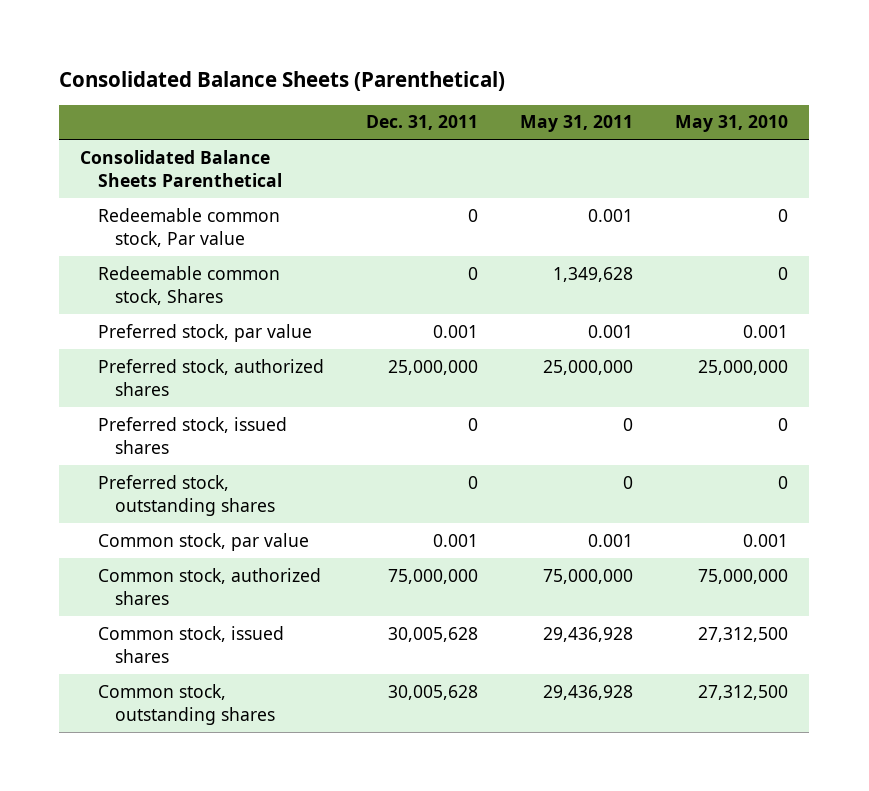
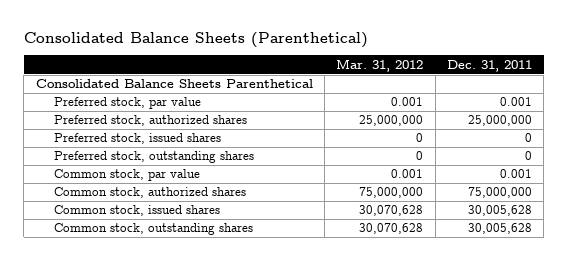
- | Dec. 31, 2011 | May 31, 2011 | May 31, 2010
+ | Mar. 31, 2012 | Dec. 31, 2011
- Redeemable common stock, Par value | 0 | 0.001 | 0
- Redeemable common stock, Shares | 0 | 1,349,628 | 0

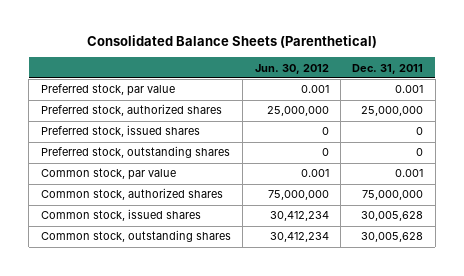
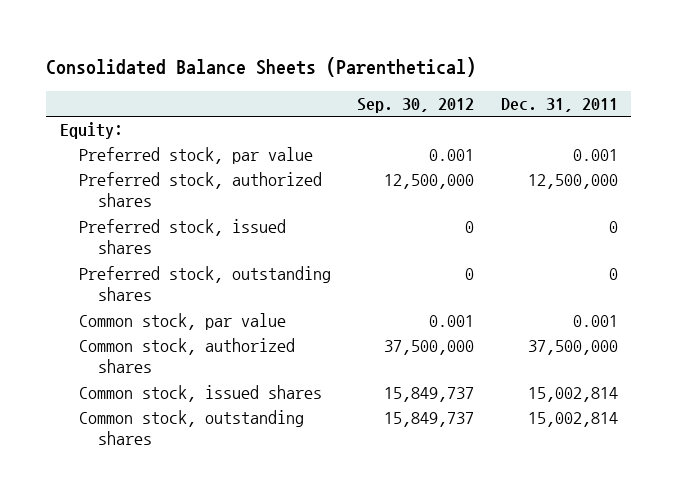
- | Jun. 30, 2012 | Dec. 31, 2011
+ | Sep. 30, 2012 | Dec. 31, 2011
+ Equity:
- Preferred stock, authorized shares | 25,000,000 | 25,000,000
+ Preferred stock, authorized shares | 12,500,000 | 12,500,000
- Common stock, authorized shares | 75,000,000 | 75,000,000
- Common stock, issued shares | 30,412,234 | 30,005,628
- Common stock, outstanding shares | 30,412,234 | 30,005,628
+ Common stock, authorized shares | 37,500,000 | 37,500,000
+ Common stock, issued shares | 15,849,737 | 15,002,814
+ Common stock, outstanding shares | 15,849,737 | 15,002,814

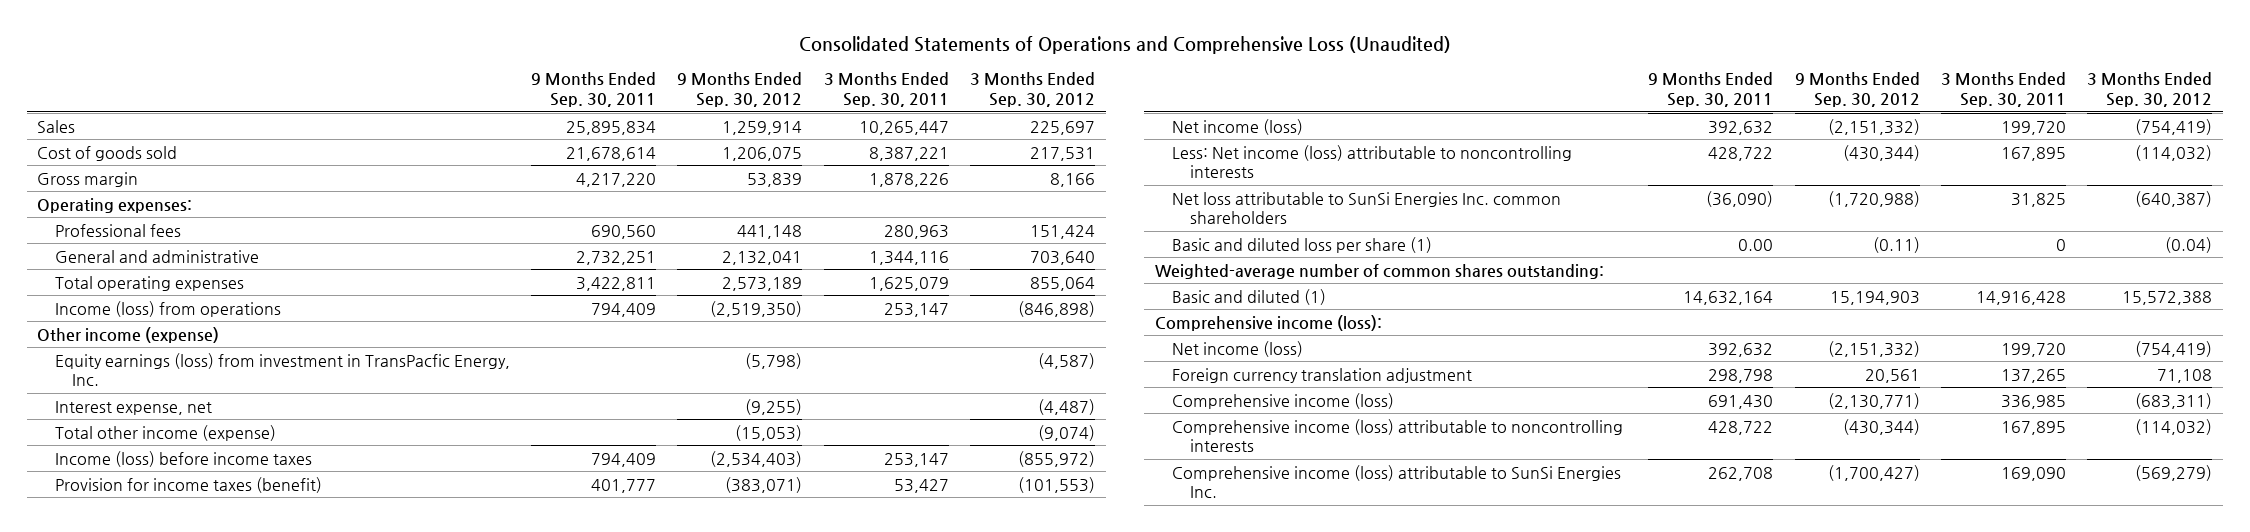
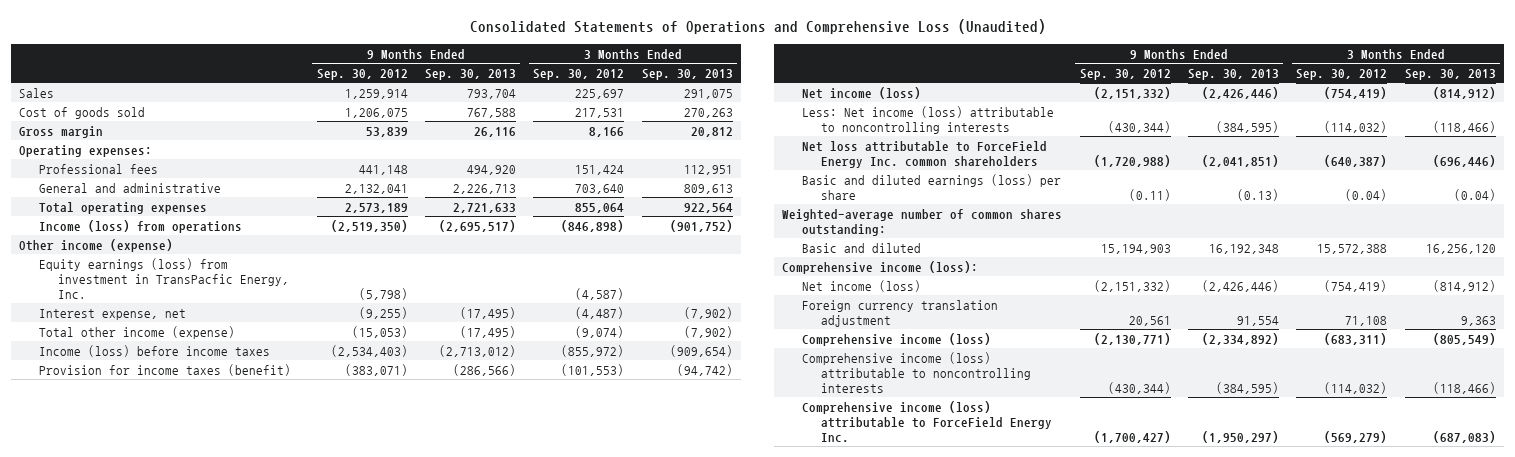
- | 9 Months Ended Sep. 30, 2011 | 9 Months Ended Sep. 30, 2012 | 3 Months Ended Sep. 30, 2011 | 3 Months Ended Sep. 30, 2012
+ | 9 Months Ended Sep. 30, 2012 | 9 Months Ended Sep. 30, 2013 | 3 Months Ended Sep. 30, 2012 | 3 Months Ended Sep. 30, 2013
- Net loss attributable to SunSi Energies Inc. common shareholders | (36,090) | (1,720,988) | 31,825 | (640,387)
- Basic and diluted loss per share (1) | 0.00 | (0.11) | 0 | (0.04)
+ Net loss attributable to ForceField Energy Inc. common shareholders | (1,720,988) | (2,041,851) | (640,387) | (696,446)
+ Basic and diluted earnings (loss) per share | (0.11) | (0.13) | (0.04) | (0.04)
- Basic and diluted (1) | 14,632,164 | 15,194,903 | 14,916,428 | 15,572,388
+ Basic and diluted | 15,194,903 | 16,192,348 | 15,572,388 | 16,256,120
- Comprehensive income (loss) attributable to SunSi Energies Inc. | 262,708 | (1,700,427) | 169,090 | (569,279)
+ Comprehensive income (loss) attributable to ForceField Energy Inc. | (1,700,427) | (1,950,297) | (569,279) | (687,083)

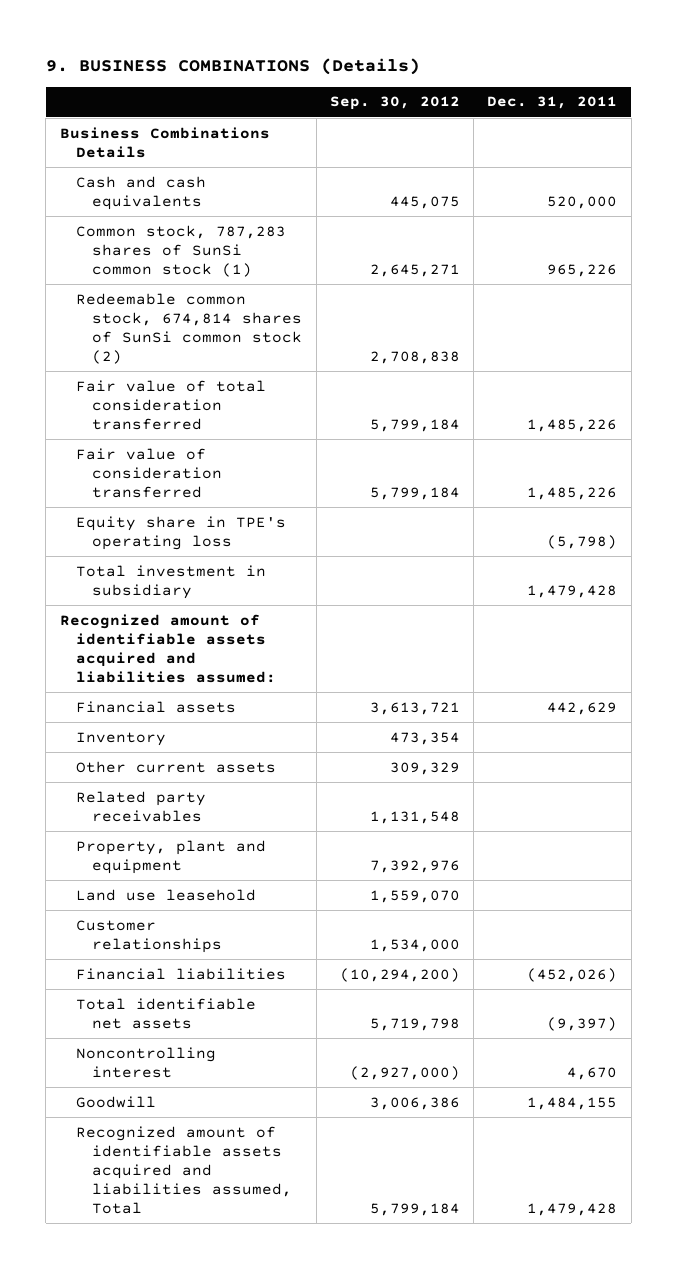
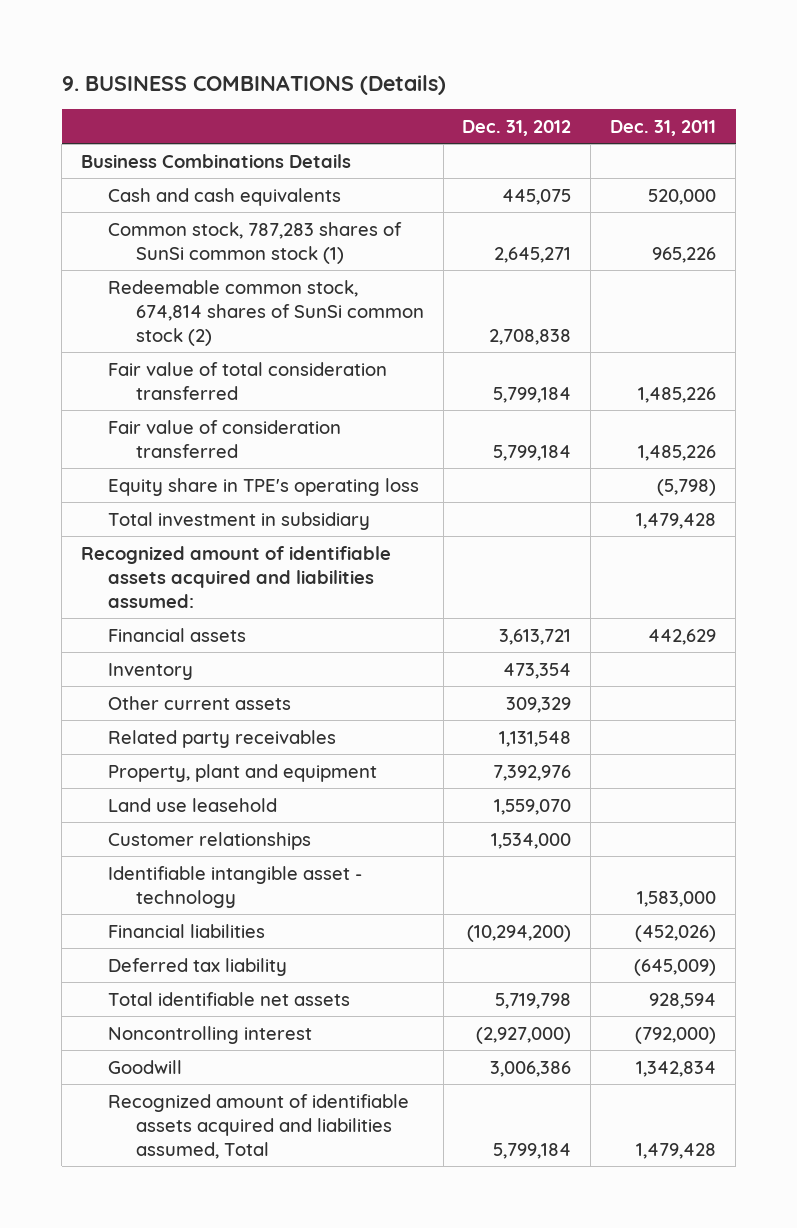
- | Sep. 30, 2012 | Dec. 31, 2011
+ | Dec. 31, 2012 | Dec. 31, 2011
+ Identifiable intangible asset - technology | | 1,583,000
- Total identifiable net assets | 5,719,798 | (9,397)
- Noncontrolling interest | (2,927,000) | 4,670
- Goodwill | 3,006,386 | 1,484,155
+ Deferred tax liability | | (645,009)
+ Total identifiable net assets | 5,719,798 | 928,594
+ Noncontrolling interest | (2,927,000) | (792,000)
+ Goodwill | 3,006,386 | 1,342,834

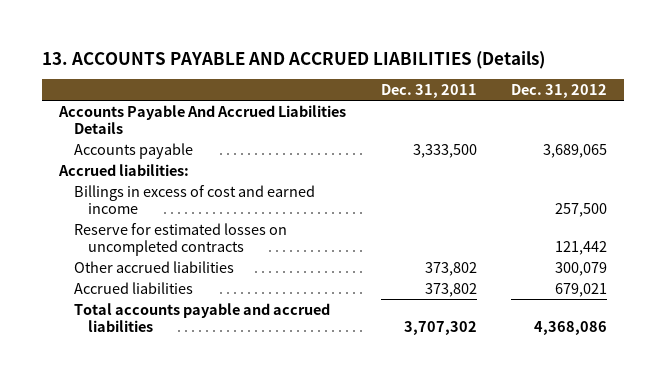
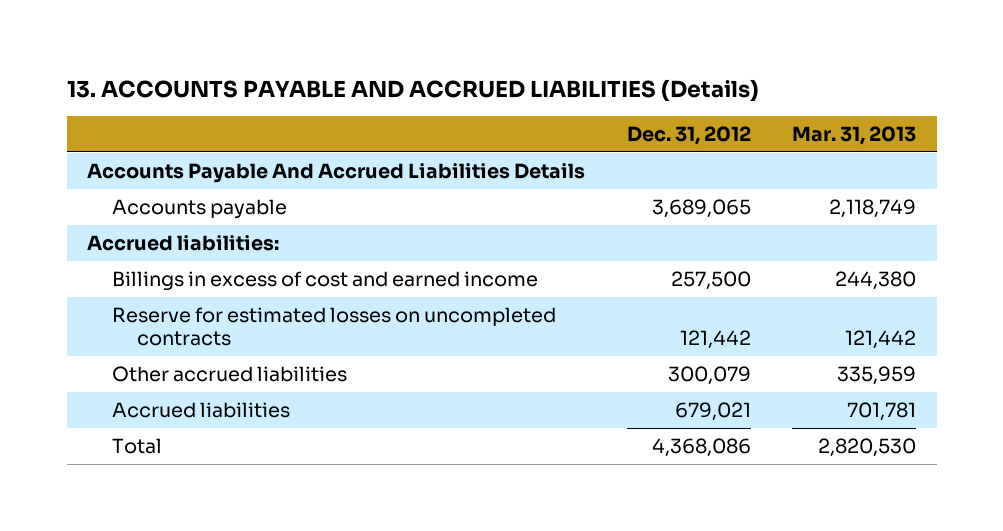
- | Dec. 31, 2011 | Dec. 31, 2012
+ | Dec. 31, 2012 | Mar. 31, 2013
- Total accounts payable and accrued liabilities | 3,707,302 | 4,368,086
+ Total | 4,368,086 | 2,820,530

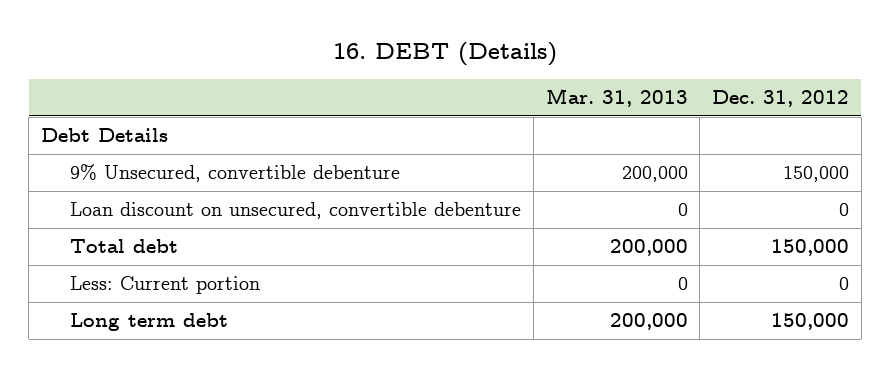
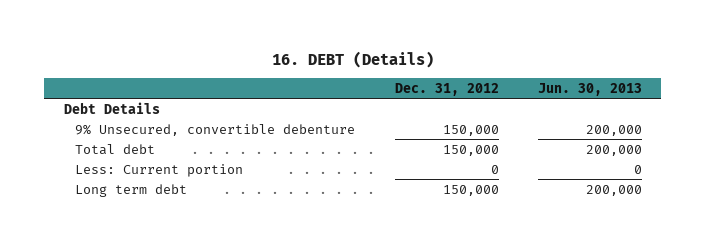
- | Mar. 31, 2013 | Dec. 31, 2012
+ | Dec. 31, 2012 | Jun. 30, 2013
- Loan discount on unsecured, convertible debenture | 0 | 0

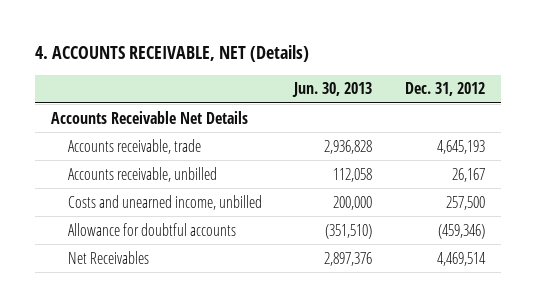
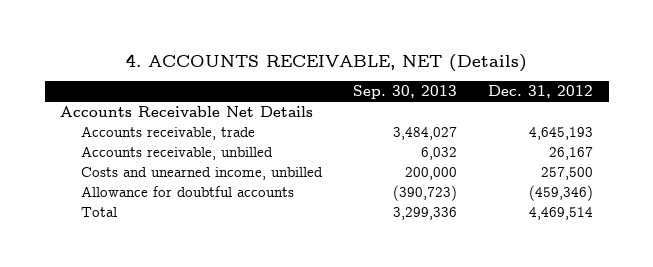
- | Jun. 30, 2013 | Dec. 31, 2012
+ | Sep. 30, 2013 | Dec. 31, 2012
- Net Receivables | 2,897,376 | 4,469,514
+ Total | 3,299,336 | 4,469,514

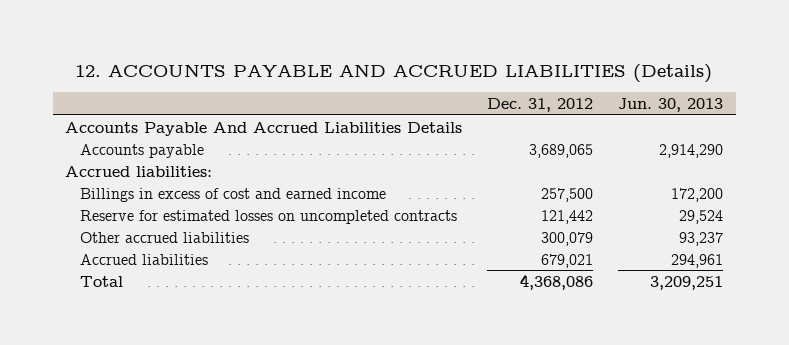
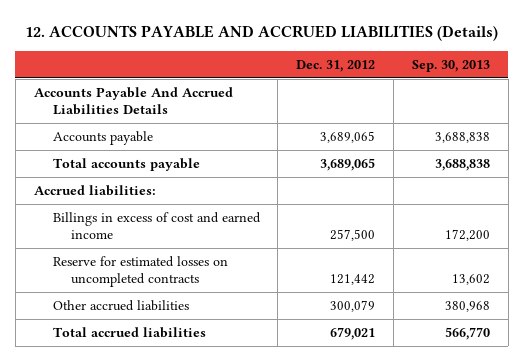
- | Dec. 31, 2012 | Jun. 30, 2013
+ | Dec. 31, 2012 | Sep. 30, 2013
+ Total accounts payable | 3,689,065 | 3,688,838
- Accrued liabilities | 679,021 | 294,961
- Total | 4,368,086 | 3,209,251
+ Total accrued liabilities | 679,021 | 566,770

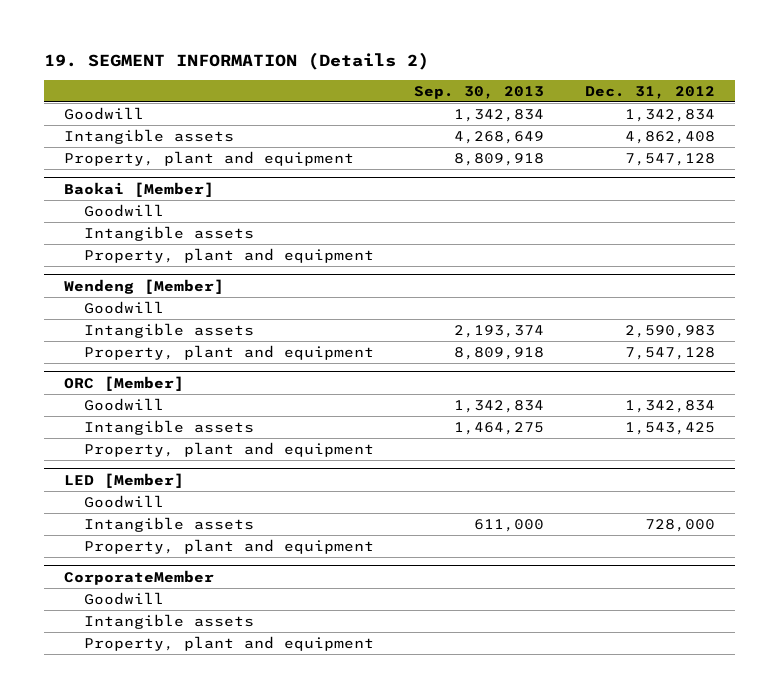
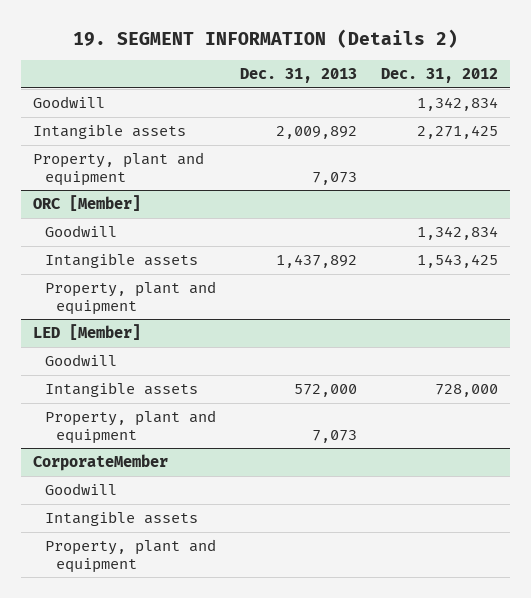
- | Sep. 30, 2013 | Dec. 31, 2012
+ | Dec. 31, 2013 | Dec. 31, 2012
- Intangible assets | 4,268,649 | 4,862,408
- Property, plant and equipment | 8,809,918 | 7,547,128
- Baokai [Member]
- Goodwill
- Intangible assets
+ Intangible assets | 2,009,892 | 2,271,425
- Wendeng [Member]
- Goodwill
- Intangible assets | 2,193,374 | 2,590,983
- Property, plant and equipment | 8,809,918 | 7,547,128

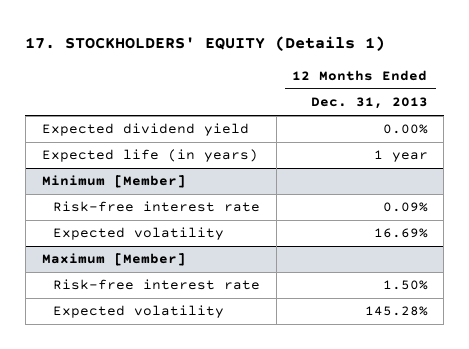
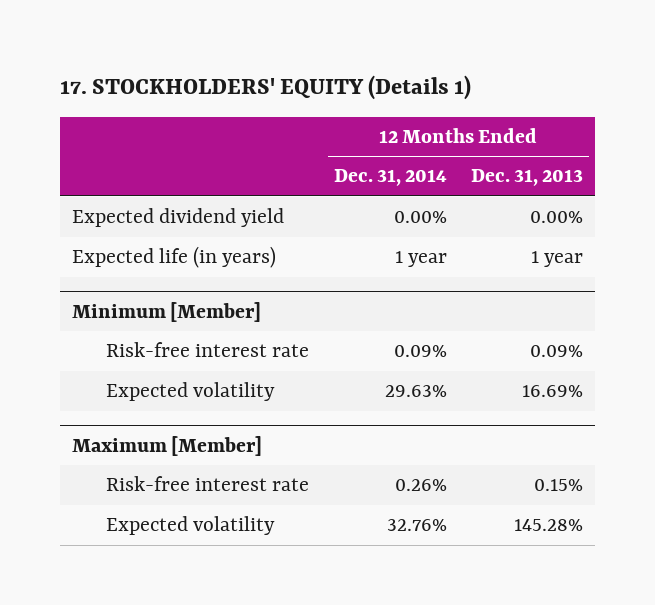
- | 12 Months Ended Dec. 31, 2013
+ | 12 Months Ended Dec. 31, 2014 | 12 Months Ended Dec. 31, 2013
@ Maximum [Member]
- Risk-free interest rate | 1.50%
+ Risk-free interest rate | 0.26% | 0.15%

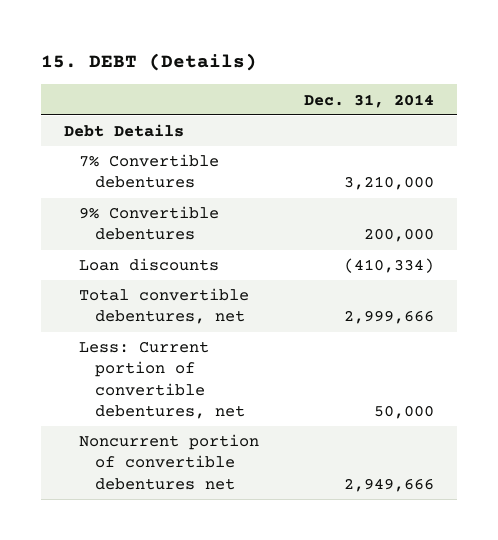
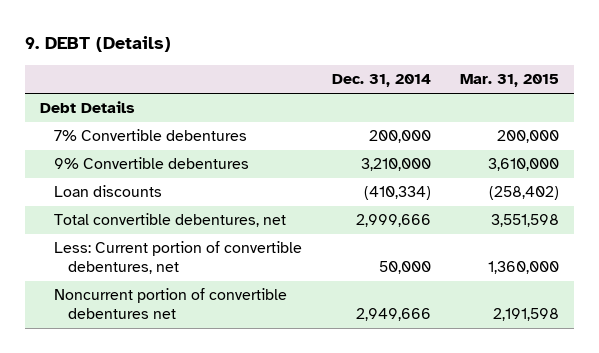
- 15. DEBT (Details)
+ 9. DEBT (Details)
- | Dec. 31, 2014
+ | Dec. 31, 2014 | Mar. 31, 2015
- 7% Convertible debentures | 3,210,000
- 9% Convertible debentures | 200,000
+ 7% Convertible debentures | 200,000 | 200,000
+ 9% Convertible debentures | 3,210,000 | 3,610,000

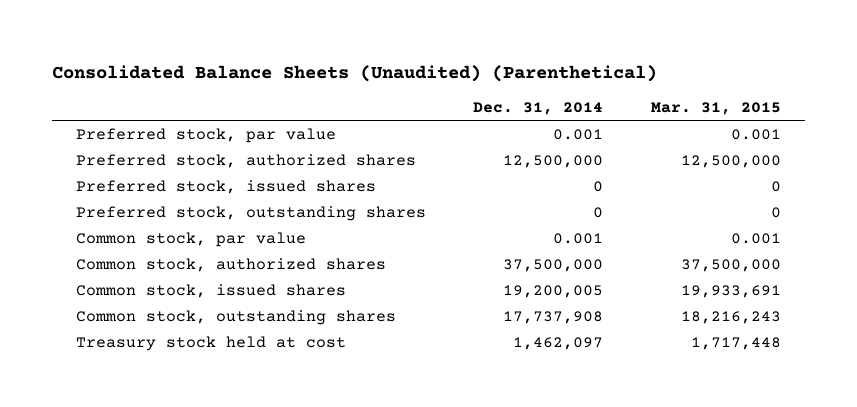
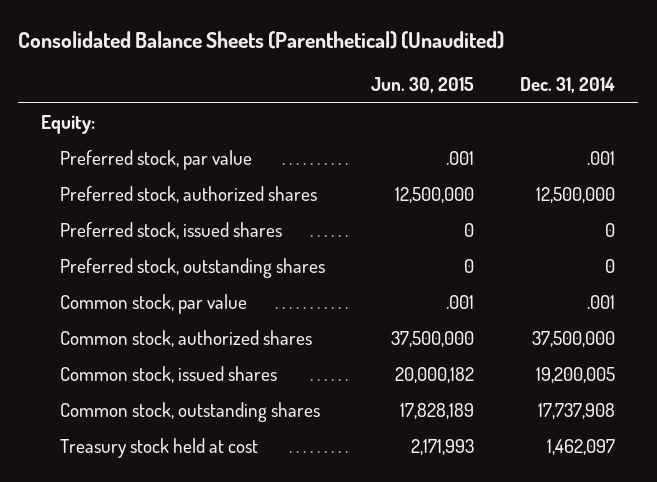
- Consolidated Balance Sheets (Unaudited) (Parenthetical)
+ Consolidated Balance Sheets (Parenthetical) (Unaudited)
- | Dec. 31, 2014 | Mar. 31, 2015
+ | Jun. 30, 2015 | Dec. 31, 2014
- Preferred stock, par value | 0.001 | 0.001
+ Equity:
+ Preferred stock, par value | .001 | .001
- Common stock, par value | 0.001 | 0.001
+ Common stock, par value | .001 | .001

